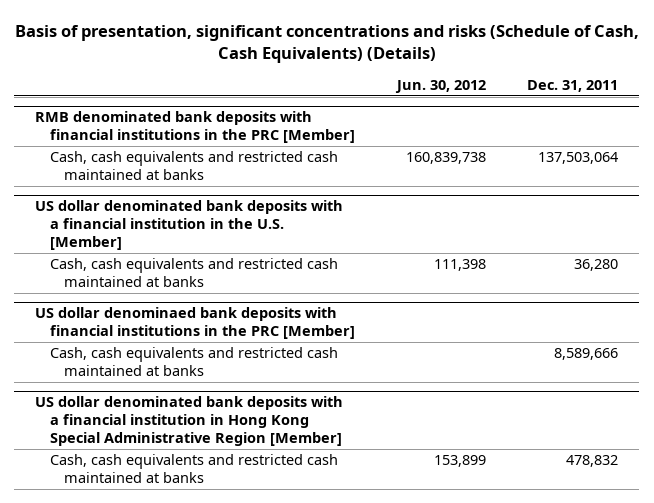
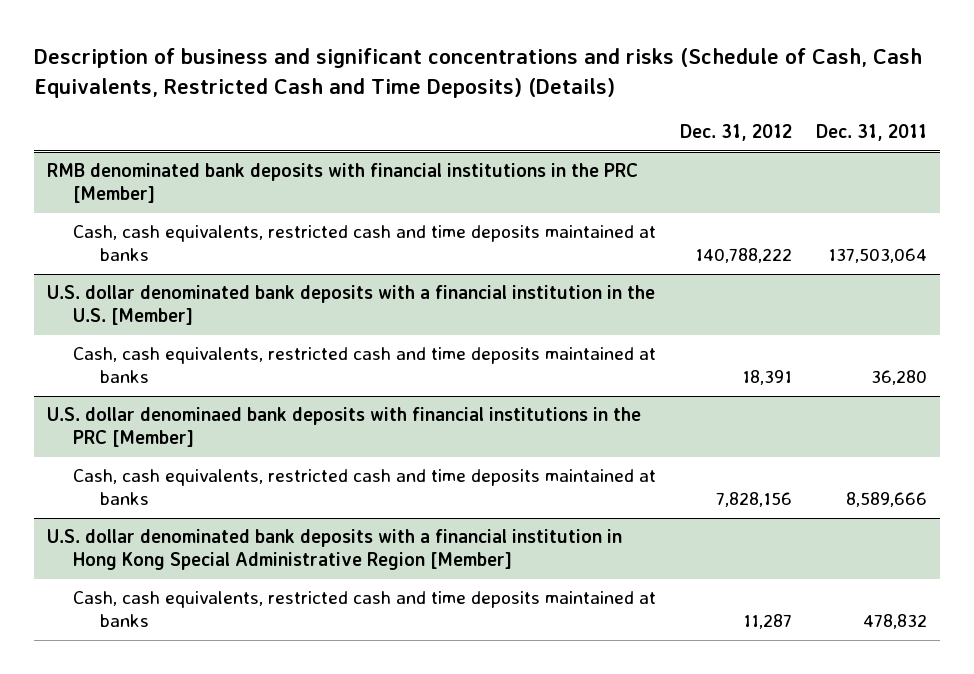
- Basis of presentation, significant concentrations and risks (Schedule of Cash, Cash Equivalents) (Details)
+ Description of business and significant concentrations and risks (Schedule of Cash, Cash Equivalents, Restricted Cash and Time Deposits) (Details)
- | Jun. 30, 2012 | Dec. 31, 2011
+ | Dec. 31, 2012 | Dec. 31, 2011
@ RMB denominated bank deposits with financial institutions in the PRC [Member]
- Cash, cash equivalents and restricted cash maintained at banks | 160,839,738 | 137,503,064
- US dollar denominated bank deposits with a financial institution in the U.S. [Member]
- Cash, cash equivalents and restricted cash maintained at banks | 111,398 | 36,280
- US dollar denominaed bank deposits with financial institutions in the PRC [Member]
- Cash, cash equivalents and restricted cash maintained at banks | | 8,589,666
- US dollar denominated bank deposits with a financial institution in Hong Kong Special Administrative Region [Member]
- Cash, cash equivalents and restricted cash maintained at banks | 153,899 | 478,832
@ RMB denominated bank deposits with financial institutions in the PRC [Member]
+ Cash, cash equivalents, restricted cash and time deposits maintained at banks | 140,788,222 | 137,503,064
+ U.S. dollar denominated bank deposits with a financial institution in the U.S. [Member]
+ Cash, cash equivalents, restricted cash and time deposits maintained at banks | 18,391 | 36,280
+ U.S. dollar denominaed bank deposits with financial institutions in the PRC [Member]
+ Cash, cash equivalents, restricted cash and time deposits maintained at banks | 7,828,156 | 8,589,666
+ U.S. dollar denominated bank deposits with a financial institution in Hong Kong Special Administrative Region [Member]
+ Cash, cash equivalents, restricted cash and time deposits maintained at banks | 11,287 | 478,832

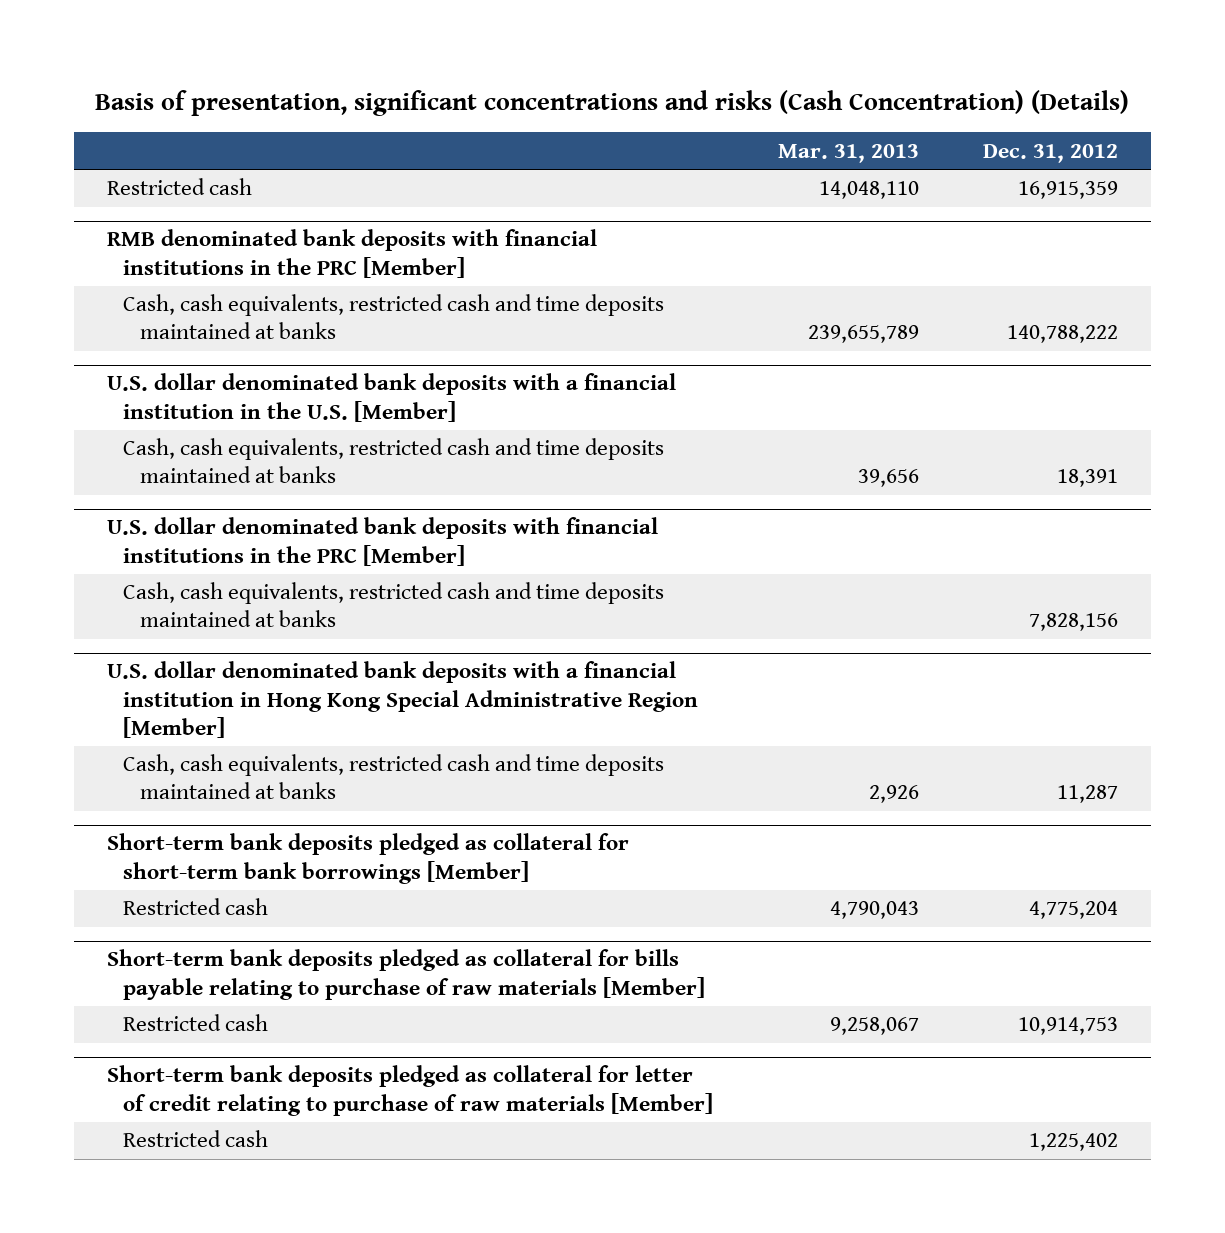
- Description of business and significant concentrations and risks (Schedule of Cash, Cash Equivalents, Restricted Cash and Time Deposits) (Details)
+ Basis of presentation, significant concentrations and risks (Cash Concentration) (Details)
- | Dec. 31, 2012 | Dec. 31, 2011
+ | Mar. 31, 2013 | Dec. 31, 2012
+ Restricted cash | 14,048,110 | 16,915,359
- U.S. dollar denominaed bank deposits with financial institutions in the PRC [Member]
+ U.S. dollar denominated bank deposits with financial institutions in the PRC [Member]
+ Short-term bank deposits pledged as collateral for short-term bank borrowings [Member]
+ Restricted cash | 4,790,043 | 4,775,204
+ Short-term bank deposits pledged as collateral for bills payable relating to purchase of raw materials [Member]
+ Restricted cash | 9,258,067 | 10,914,753
+ Short-term bank deposits pledged as collateral for letter of credit relating to purchase of raw materials [Member]
+ Restricted cash | | 1,225,402

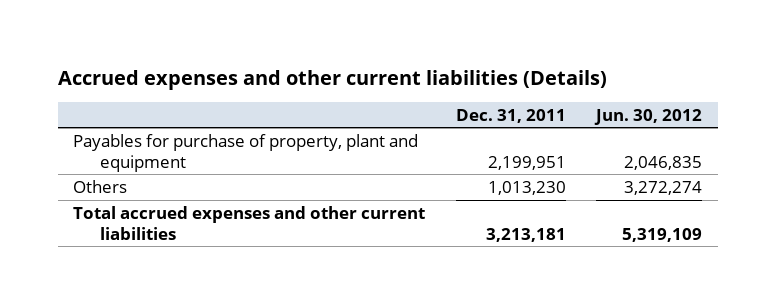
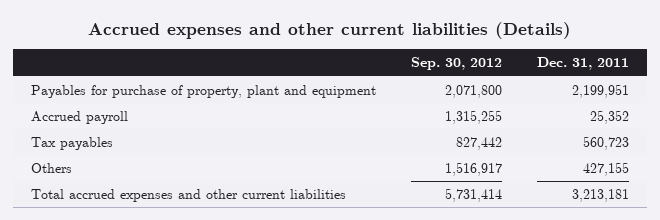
- | Dec. 31, 2011 | Jun. 30, 2012
+ | Sep. 30, 2012 | Dec. 31, 2011
- Others | 1,013,230 | 3,272,274
+ Accrued payroll | 1,315,255 | 25,352
+ Tax payables | 827,442 | 560,723
+ Others | 1,516,917 | 427,155

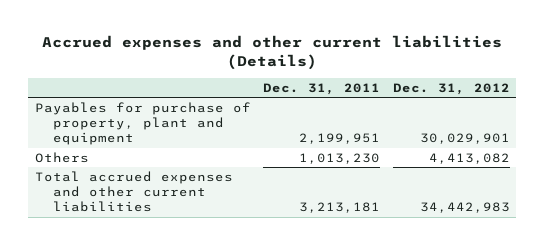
- | Sep. 30, 2012 | Dec. 31, 2011
+ | Dec. 31, 2011 | Dec. 31, 2012
- Accrued payroll | 1,315,255 | 25,352
- Tax payables | 827,442 | 560,723
- Others | 1,516,917 | 427,155
+ Others | 1,013,230 | 4,413,082

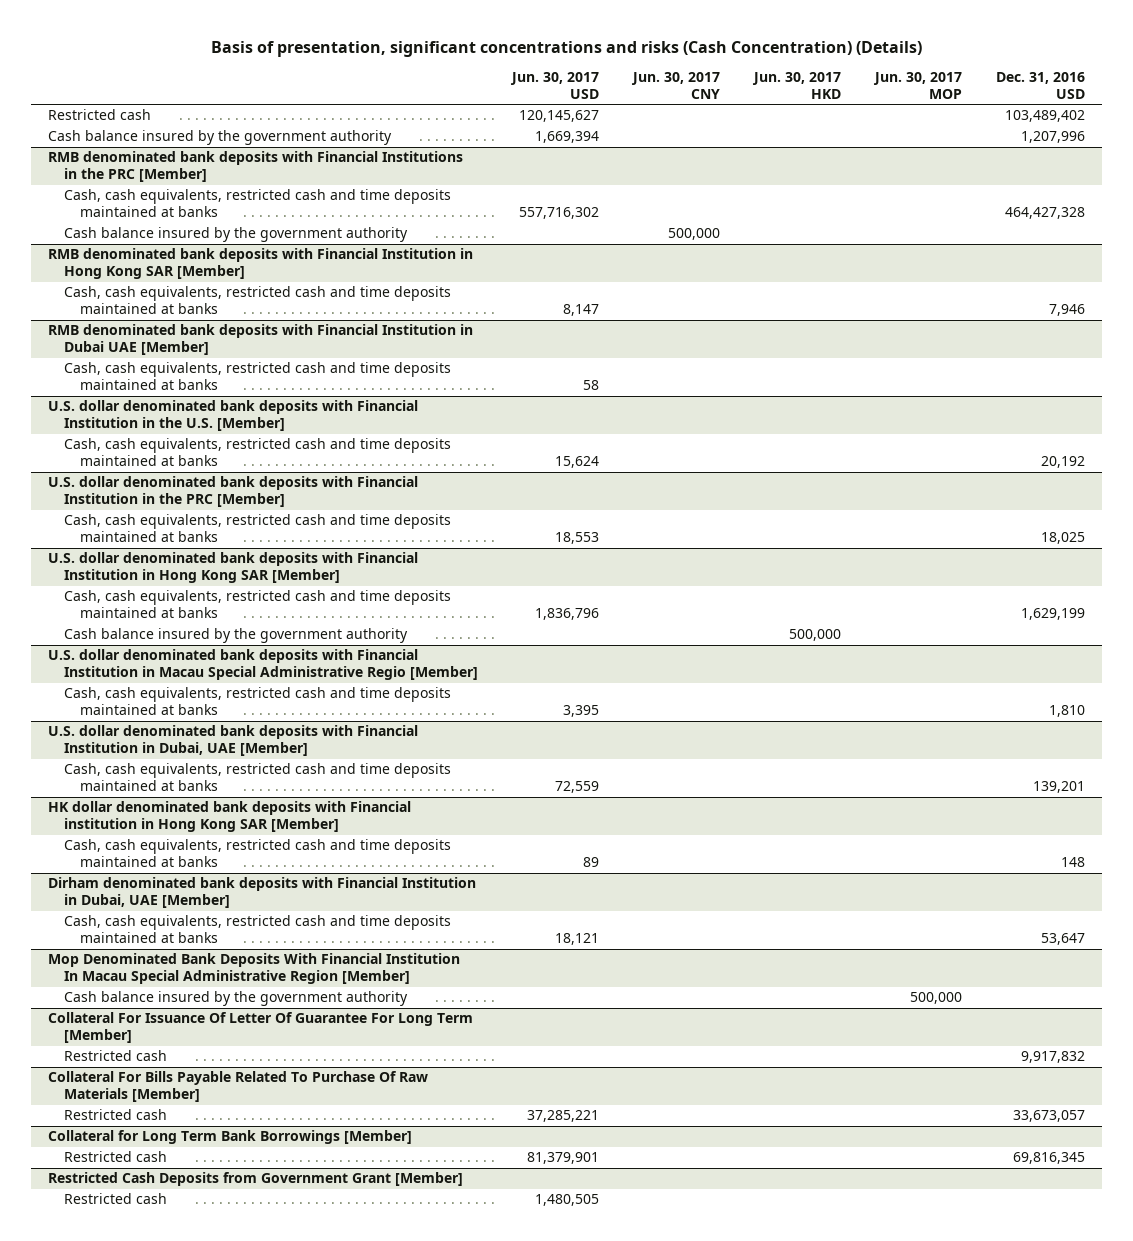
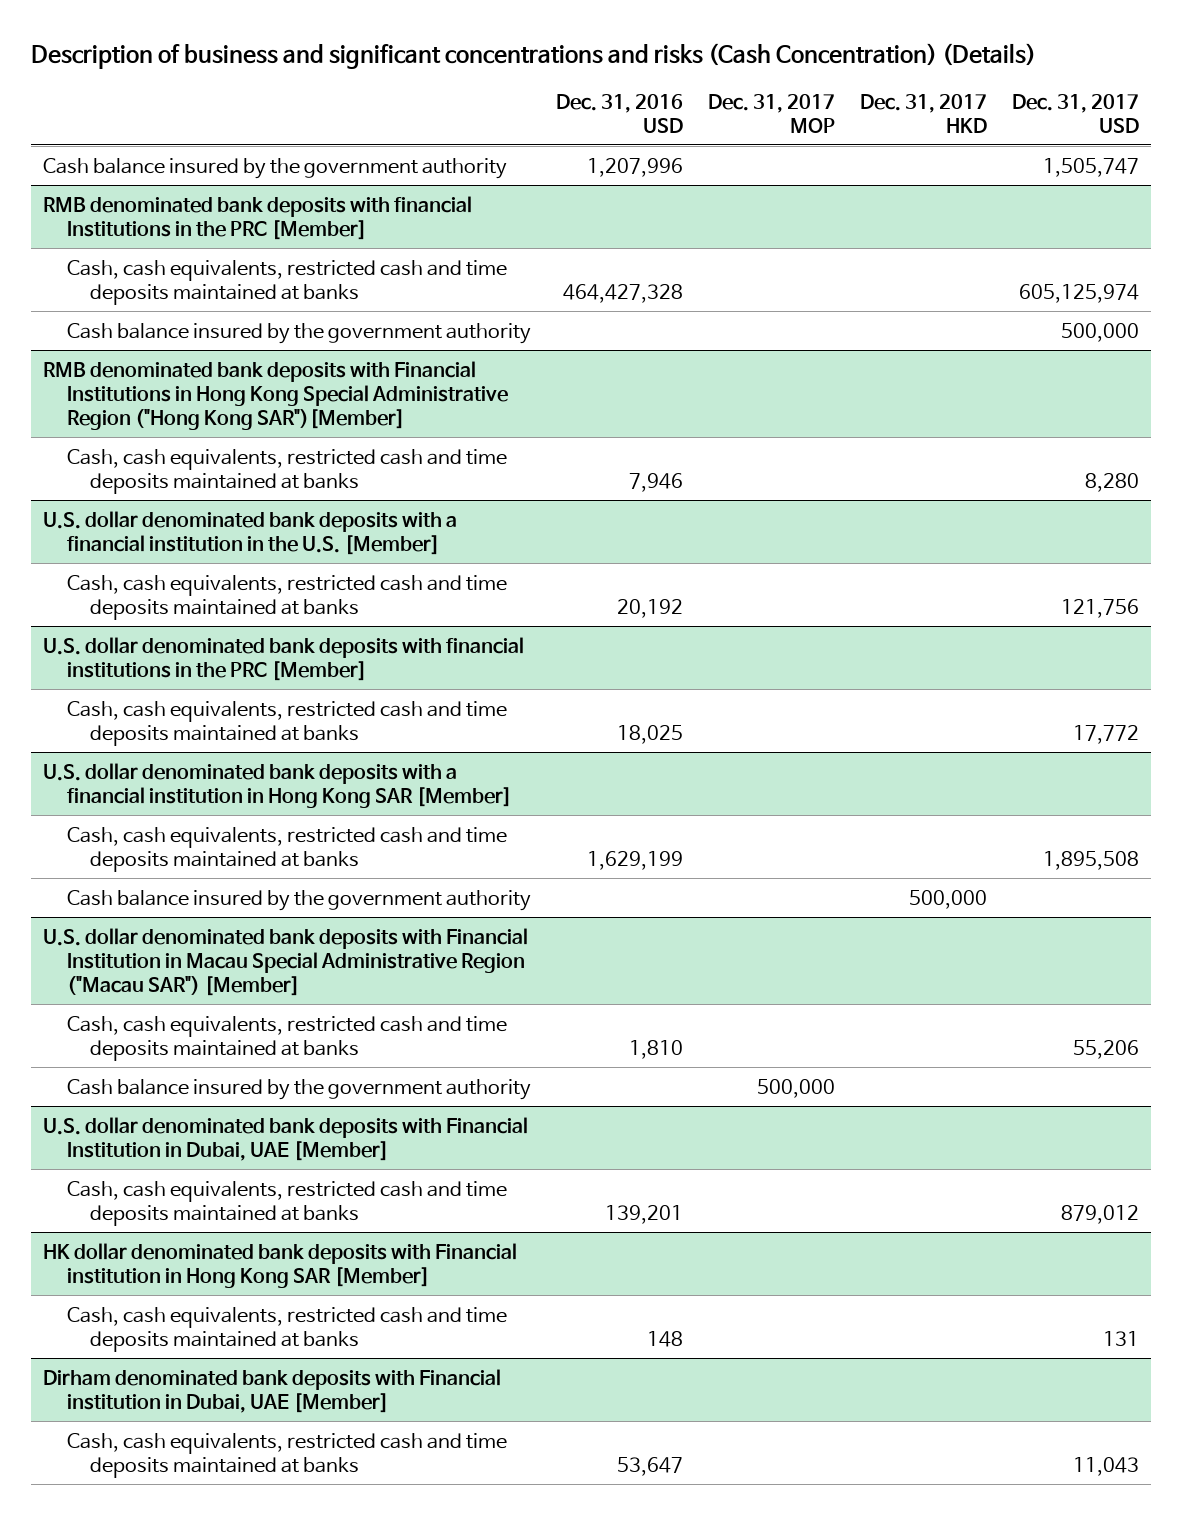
- Basis of presentation, significant concentrations and risks (Cash Concentration) (Details)
+ Description of business and significant concentrations and risks (Cash Concentration) (Details)
- | Jun. 30, 2017 USD | Jun. 30, 2017 CNY | Jun. 30, 2017 HKD | Jun. 30, 2017 MOP | Dec. 31, 2016 USD
+ | Dec. 31, 2016 USD | Dec. 31, 2017 MOP | Dec. 31, 2017 HKD | Dec. 31, 2017 USD
- Restricted cash | 120,145,627 | | | | 103,489,402
- RMB denominated bank deposits with Financial Institutions in the PRC [Member]
+ RMB denominated bank deposits with financial Institutions in the PRC [Member]
- RMB denominated bank deposits with Financial Institution in Hong Kong SAR [Member]
+ RMB denominated bank deposits with Financial Institutions in Hong Kong Special Administrative Region ("Hong Kong SAR")[Member]
- RMB denominated bank deposits with Financial Institution in Dubai UAE [Member]
- Cash, cash equivalents, restricted cash and time deposits maintained at banks | 58 | | | |
- U.S. dollar denominated bank deposits with Financial Institution in the U.S. [Member]
+ U.S. dollar denominated bank deposits with a financial institution in the U.S. [Member]
- U.S. dollar denominated bank deposits with Financial Institution in the PRC [Member]
+ U.S. dollar denominated bank deposits with financial institutions in the PRC [Member]
- U.S. dollar denominated bank deposits with Financial Institution in Hong Kong SAR [Member]
+ U.S. dollar denominated bank deposits with a financial institution in Hong Kong SAR [Member]
- U.S. dollar denominated bank deposits with Financial Institution in Macau Special Administrative Regio [Member]
+ U.S. dollar denominated bank deposits with Financial Institution in Macau Special Administrative Region ("Macau SAR") [Member]
+ Cash balance insured by the government authority | | 500,000 | |
- Dirham denominated bank deposits with Financial Institution in Dubai, UAE [Member]
+ Dirham denominated bank deposits with Financial institution in Dubai, UAE [Member]
- Mop Denominated Bank Deposits With Financial Institution In Macau Special Administrative Region [Member]
- Cash balance insured by the government authority | | | | 500,000 |
- Collateral For Issuance Of Letter Of Guarantee For Long Term [Member]
- Restricted cash | | | | | 9,917,832
- Collateral For Bills Payable Related To Purchase Of Raw Materials [Member]
- Restricted cash | 37,285,221 | | | | 33,673,057
- Collateral for Long Term Bank Borrowings [Member]
- Restricted cash | 81,379,901 | | | | 69,816,345
- Restricted Cash Deposits from Government Grant [Member]
- Restricted cash | 1,480,505 | | | |

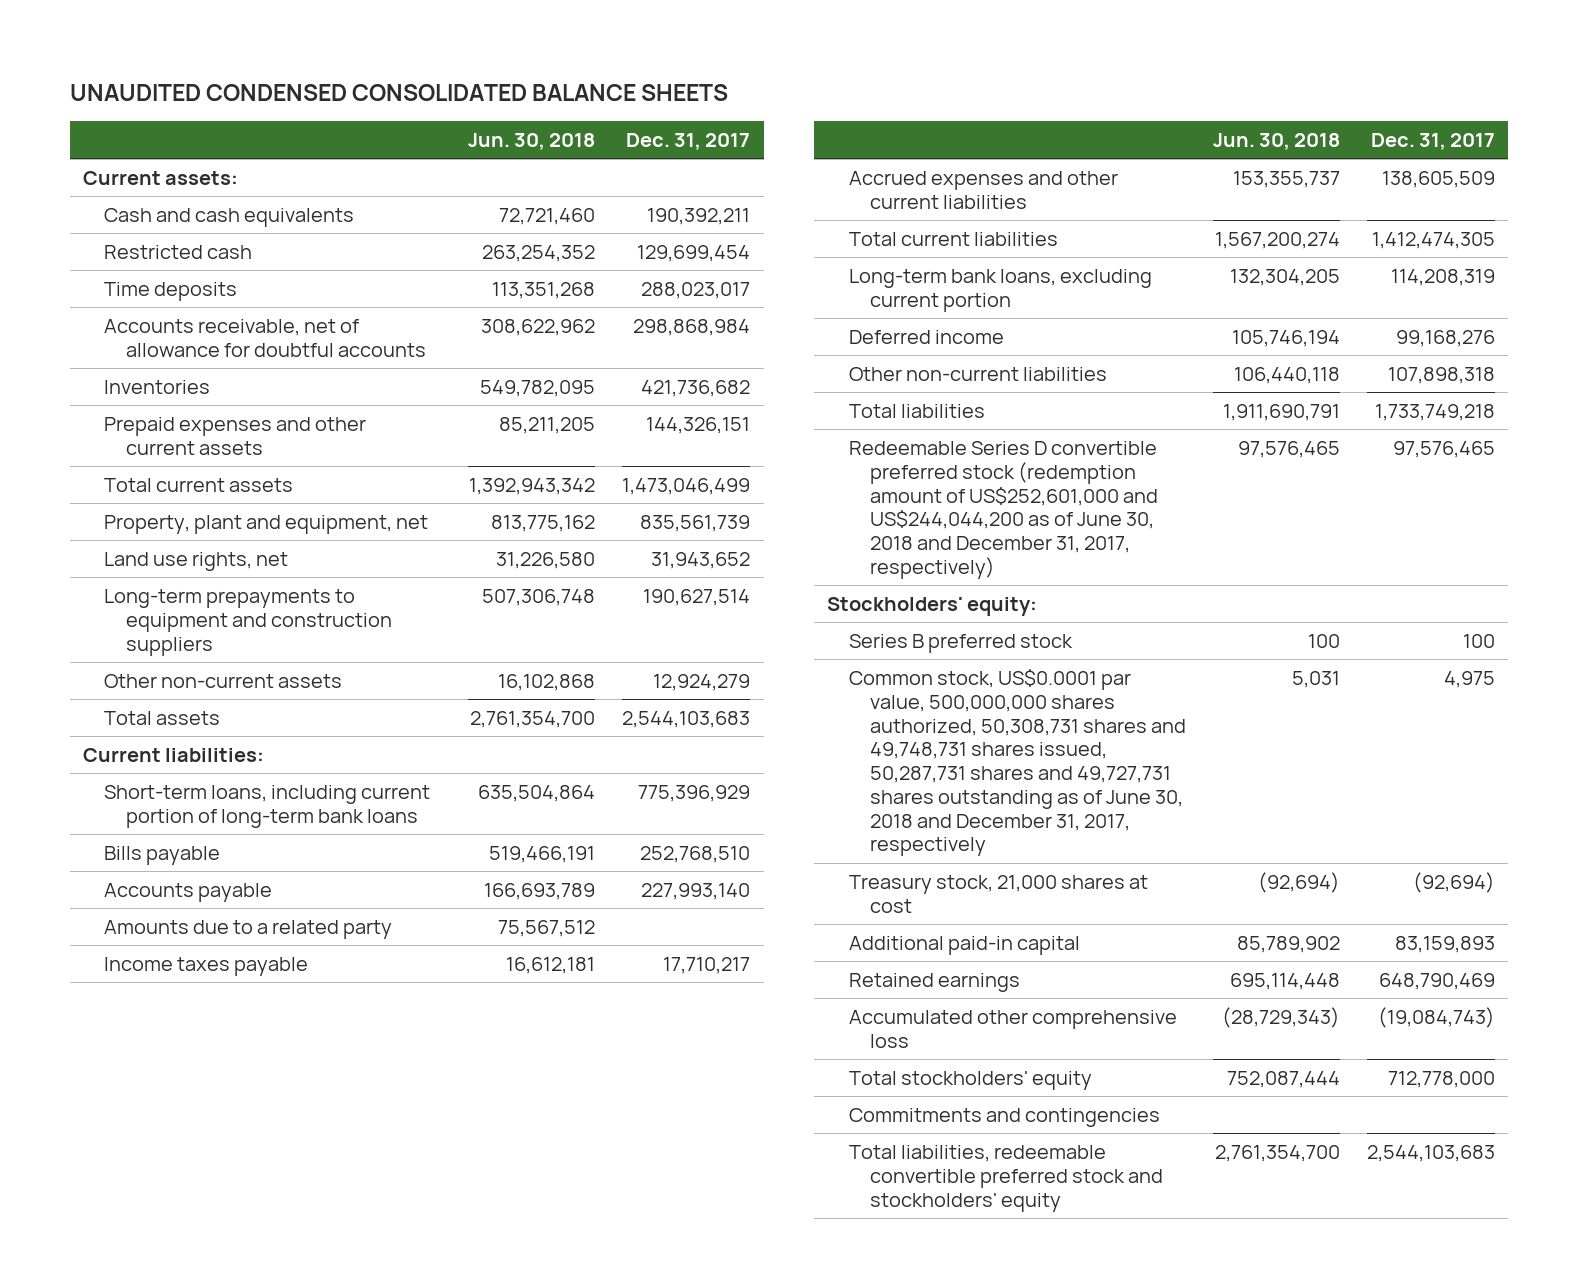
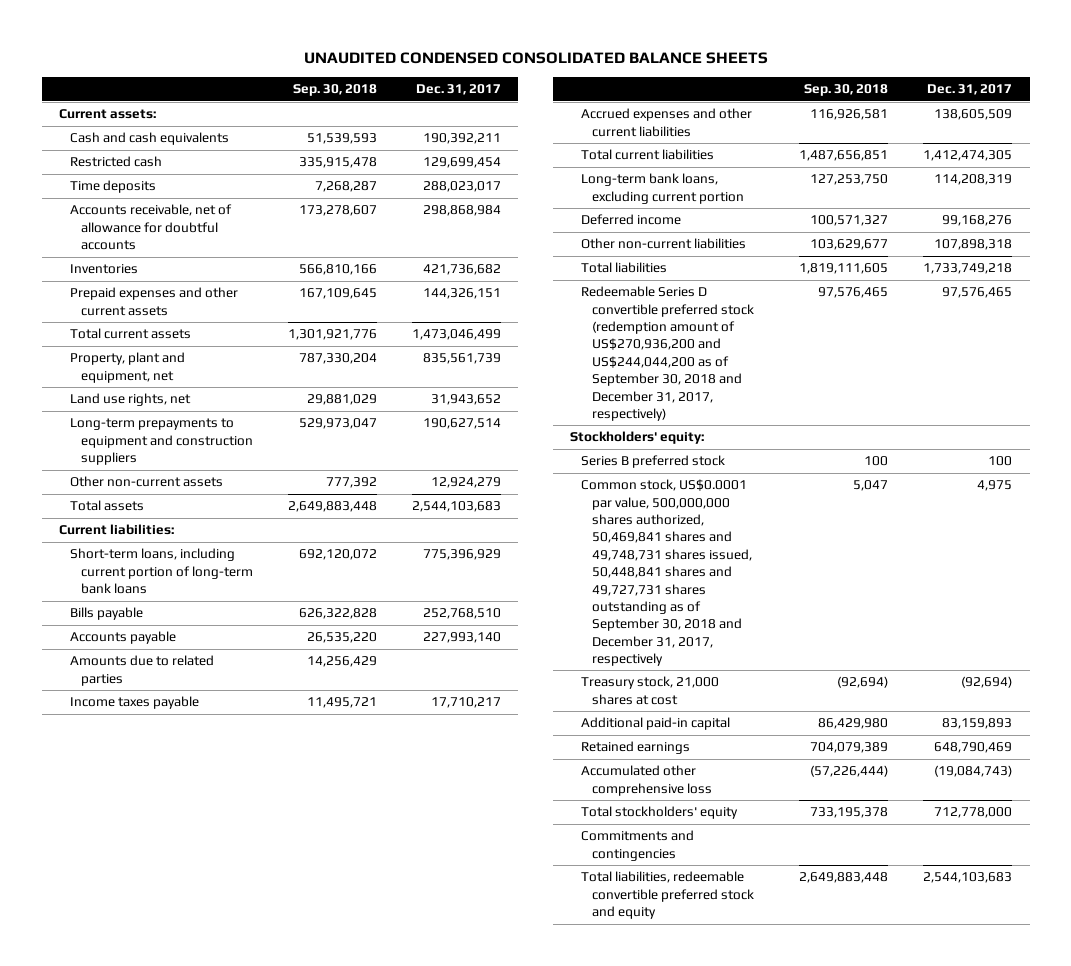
- | Jun. 30, 2018 | Dec. 31, 2017
+ | Sep. 30, 2018 | Dec. 31, 2017
- Amounts due to a related party | 75,567,512 |
+ Amounts due to related parties | 14,256,429 |
- Redeemable Series D convertible preferred stock (redemption amount of US$252,601,000 and US$244,044,200 as of June 30, 2018 and December 31, 2017, respectively) | 97,576,465 | 97,576,465
+ Redeemable Series D convertible preferred stock (redemption amount of US$270,936,200 and US$244,044,200 as of September 30, 2018 and December 31, 2017, respectively) | 97,576,465 | 97,576,465
- Common stock, US$0.0001 par value, 500,000,000 shares authorized, 50,308,731 shares and 49,748,731 shares issued, 50,287,731 shares and 49,727,731 shares outstanding as of June 30, 2018 and December 31, 2017, respectively | 5,031 | 4,975
+ Common stock, US$0.0001 par value, 500,000,000 shares authorized, 50,469,841 shares and 49,748,731 shares issued, 50,448,841 shares and 49,727,731 shares outstanding as of September 30, 2018 and December 31, 2017, respectively | 5,047 | 4,975
- Total liabilities, redeemable convertible preferred stock and stockholders' equity | 2,761,354,700 | 2,544,103,683
+ Total liabilities, redeemable convertible preferred stock and equity | 2,649,883,448 | 2,544,103,683

